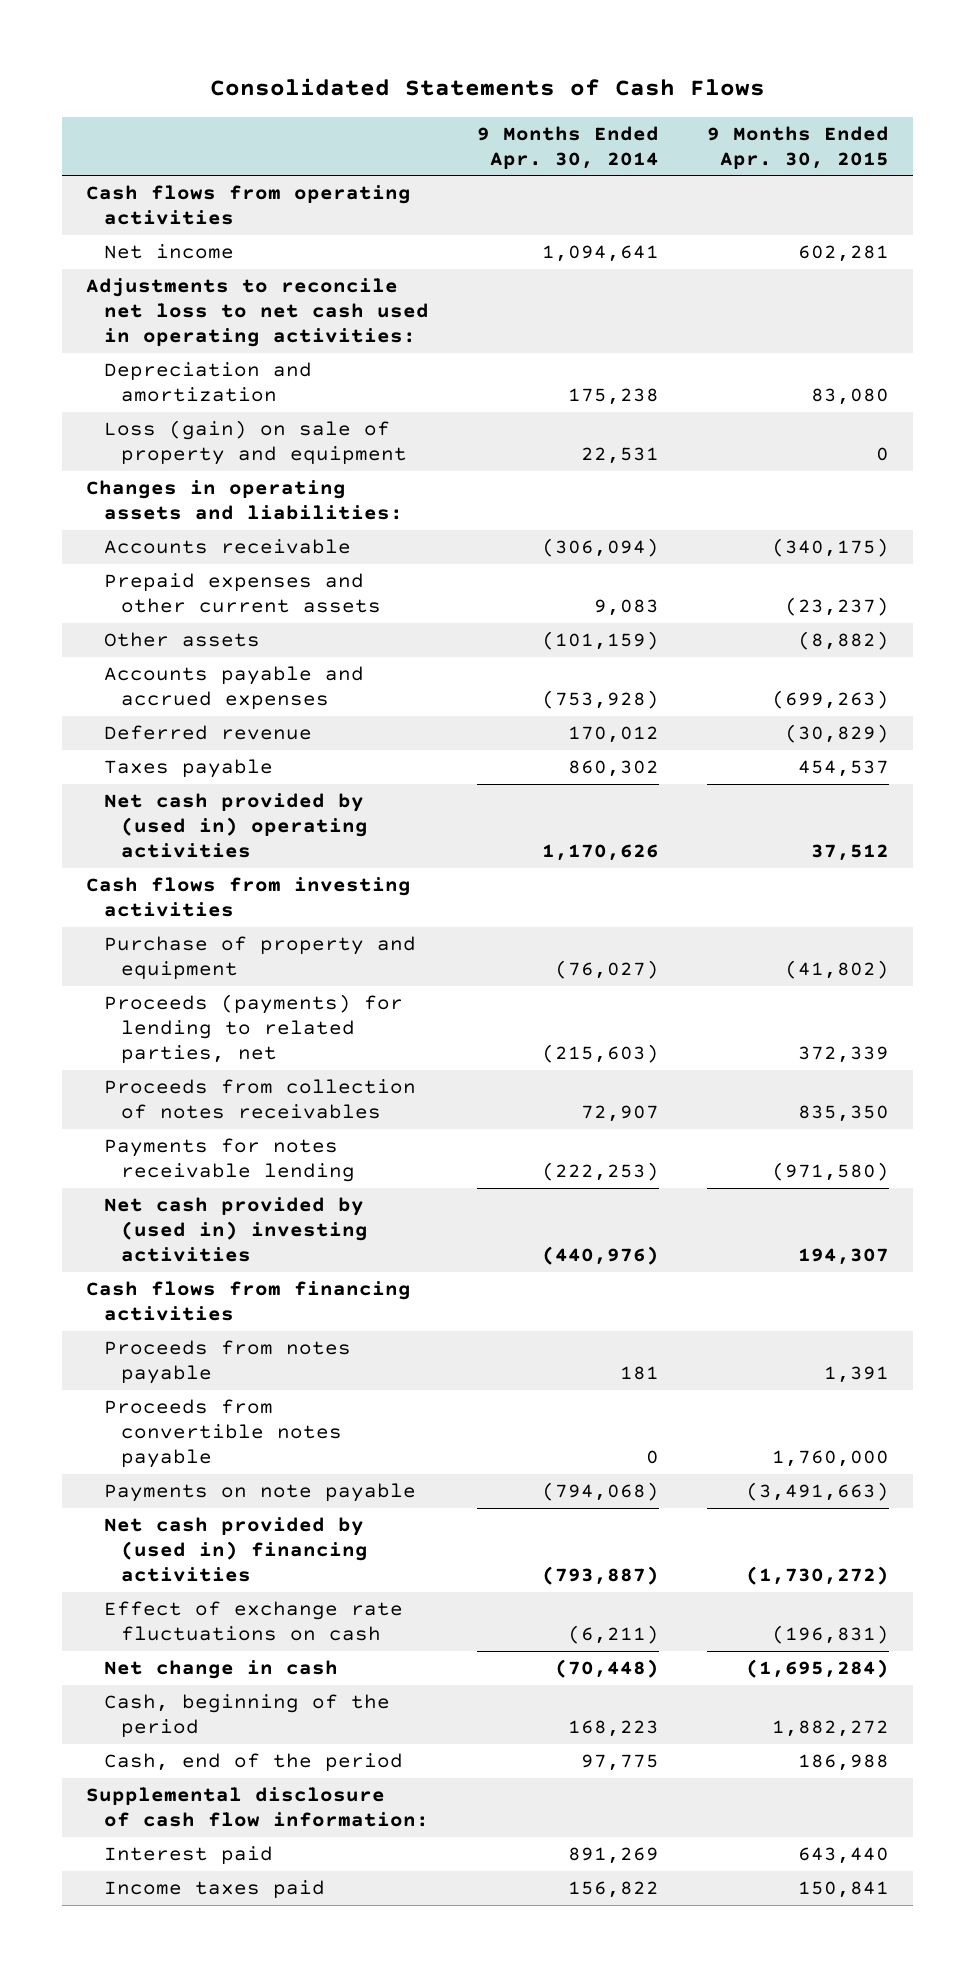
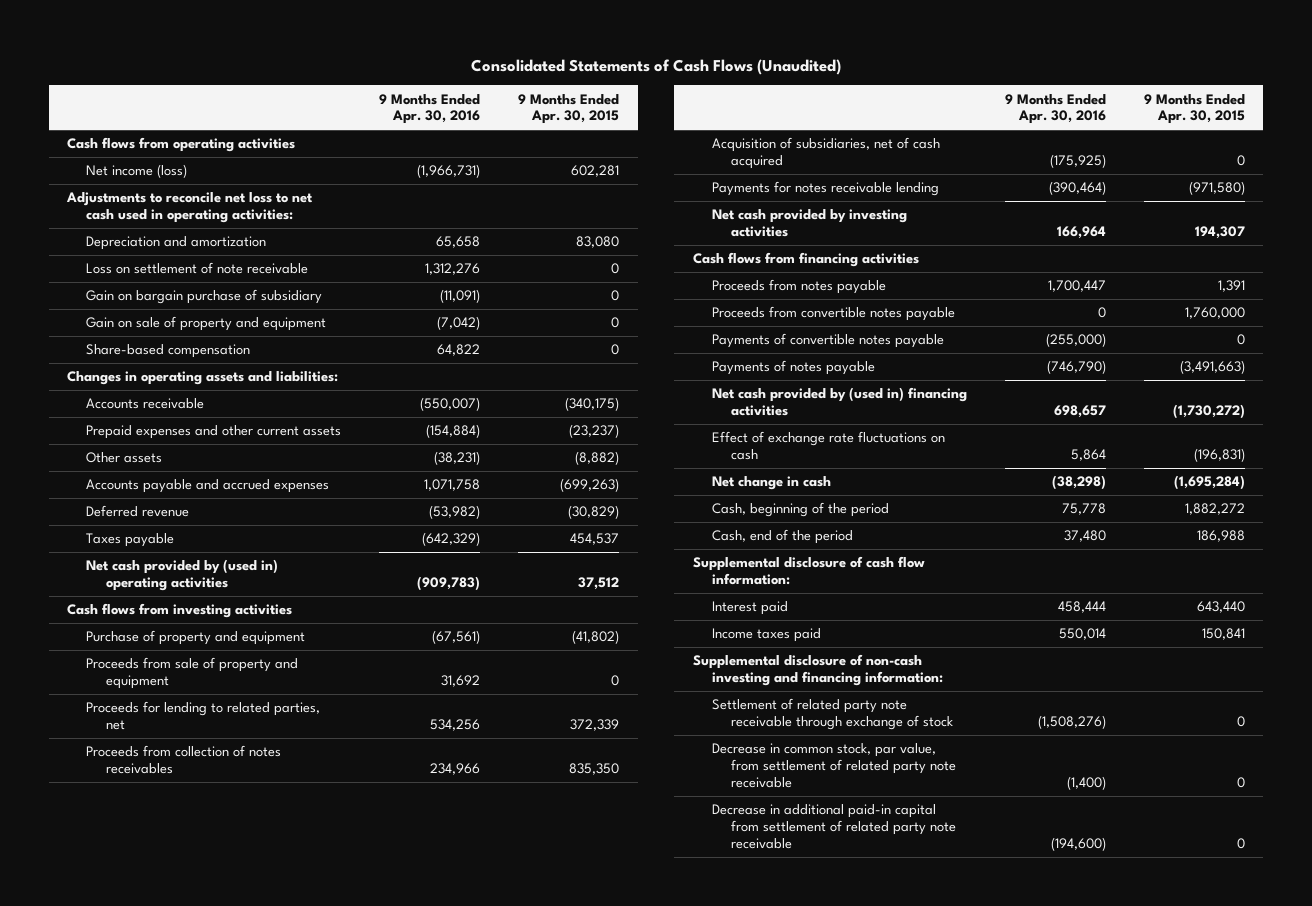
- Consolidated Statements of Cash Flows
+ Consolidated Statements of Cash Flows (Unaudited)
- | 9 Months Ended Apr. 30, 2014 | 9 Months Ended Apr. 30, 2015
+ | 9 Months Ended Apr. 30, 2016 | 9 Months Ended Apr. 30, 2015
- Net income | 1,094,641 | 602,281
+ Net income (loss) | (1,966,731) | 602,281
- Loss (gain) on sale of property and equipment | 22,531 | 0
+ Loss on settlement of note receivable | 1,312,276 | 0
+ Gain on bargain purchase of subsidiary | (11,091) | 0
+ Gain on sale of property and equipment | (7,042) | 0
+ Share-based compensation | 64,822 | 0
- Proceeds (payments) for lending to related parties, net | (215,603) | 372,339
+ Proceeds from sale of property and equipment | 31,692 | 0
+ Proceeds for lending to related parties, net | 534,256 | 372,339
+ Acquisition of subsidiaries, net of cash acquired | (175,925) | 0
- Net cash provided by (used in) investing activities | (440,976) | 194,307
+ Net cash provided by investing activities | 166,964 | 194,307
- Payments on note payable | (794,068) | (3,491,663)
+ Payments of convertible notes payable | (255,000) | 0
+ Payments of notes payable | (746,790) | (3,491,663)
+ Supplemental disclosure of non-cash investing and financing information:
+ Settlement of related party note receivable through exchange of stock | (1,508,276) | 0
+ Decrease in common stock, par value, from settlement of related party note receivable | (1,400) | 0
+ Decrease in additional paid-in capital from settlement of related party note receivable | (194,600) | 0

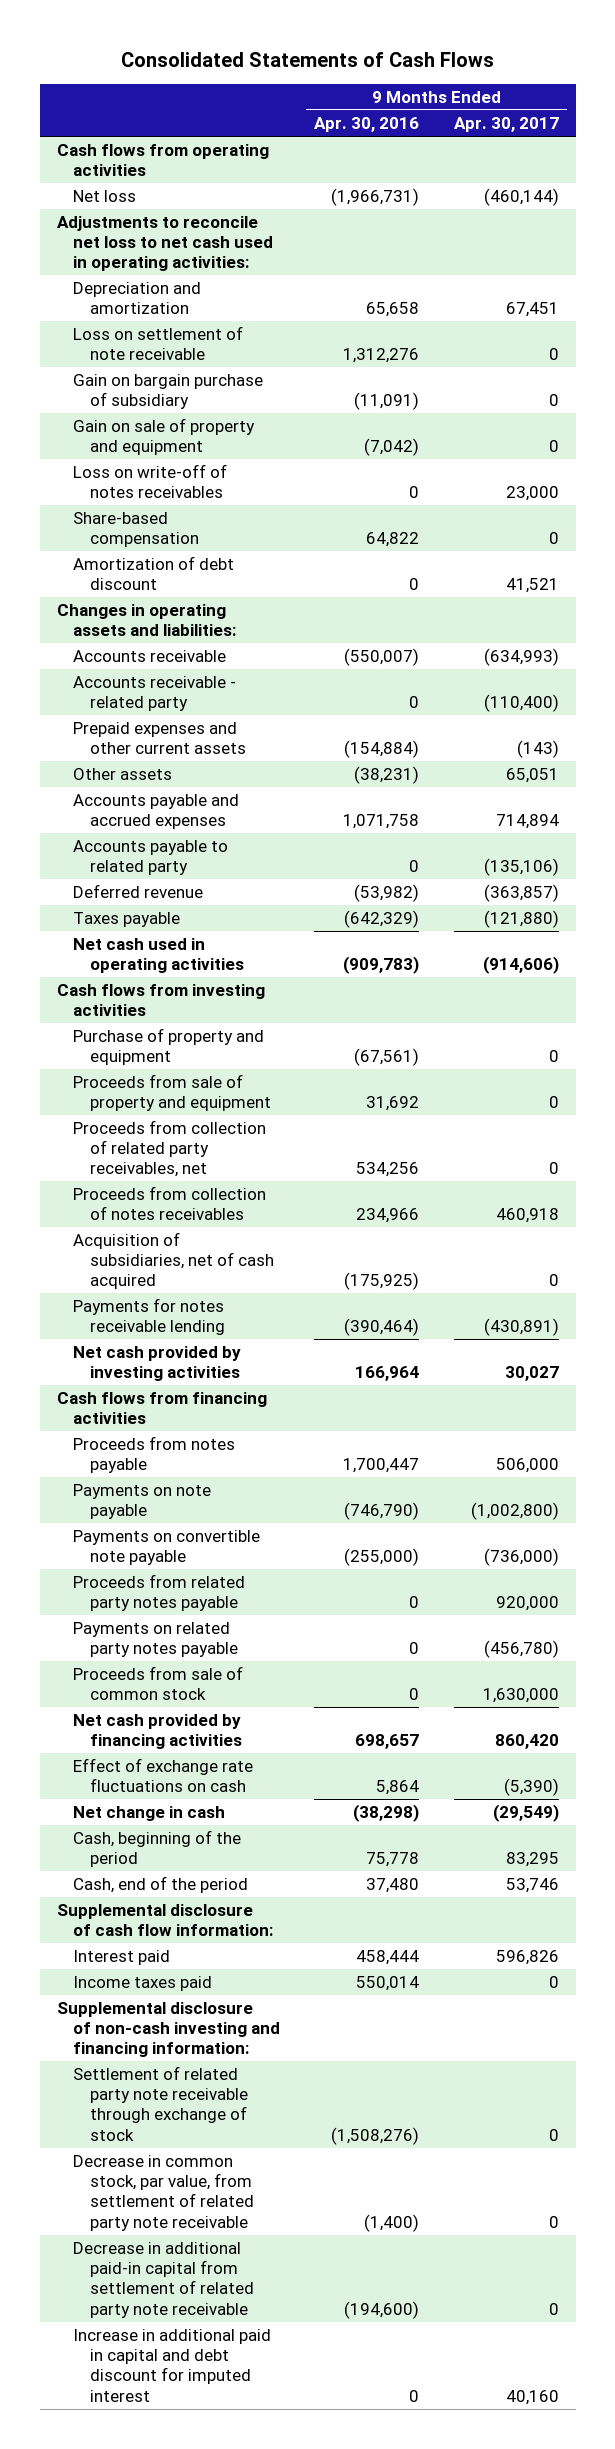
- Consolidated Statements of Cash Flows (Unaudited)
+ Consolidated Statements of Cash Flows
- | 9 Months Ended Apr. 30, 2016 | 9 Months Ended Apr. 30, 2015
+ | 9 Months Ended Apr. 30, 2016 | 9 Months Ended Apr. 30, 2017
- Net income (loss) | (1,966,731) | 602,281
+ Net loss | (1,966,731) | (460,144)
+ Loss on write-off of notes receivables | 0 | 23,000
+ Amortization of debt discount | 0 | 41,521
+ Accounts receivable - related party | 0 | (110,400)
+ Accounts payable to related party | 0 | (135,106)
- Net cash provided by (used in) operating activities | (909,783) | 37,512
+ Net cash used in operating activities | (909,783) | (914,606)
- Proceeds for lending to related parties, net | 534,256 | 372,339
+ Proceeds from collection of related party receivables, net | 534,256 | 0
- Proceeds from convertible notes payable | 0 | 1,760,000
- Payments of convertible notes payable | (255,000) | 0
- Payments of notes payable | (746,790) | (3,491,663)
- Net cash provided by (used in) financing activities | 698,657 | (1,730,272)
+ Payments on note payable | (746,790) | (1,002,800)
+ Payments on convertible note payable | (255,000) | (736,000)
+ Proceeds from related party notes payable | 0 | 920,000
+ Payments on related party notes payable | 0 | (456,780)
+ Proceeds from sale of common stock | 0 | 1,630,000
+ Net cash provided by financing activities | 698,657 | 860,420
+ Increase in additional paid in capital and debt discount for imputed interest | 0 | 40,160

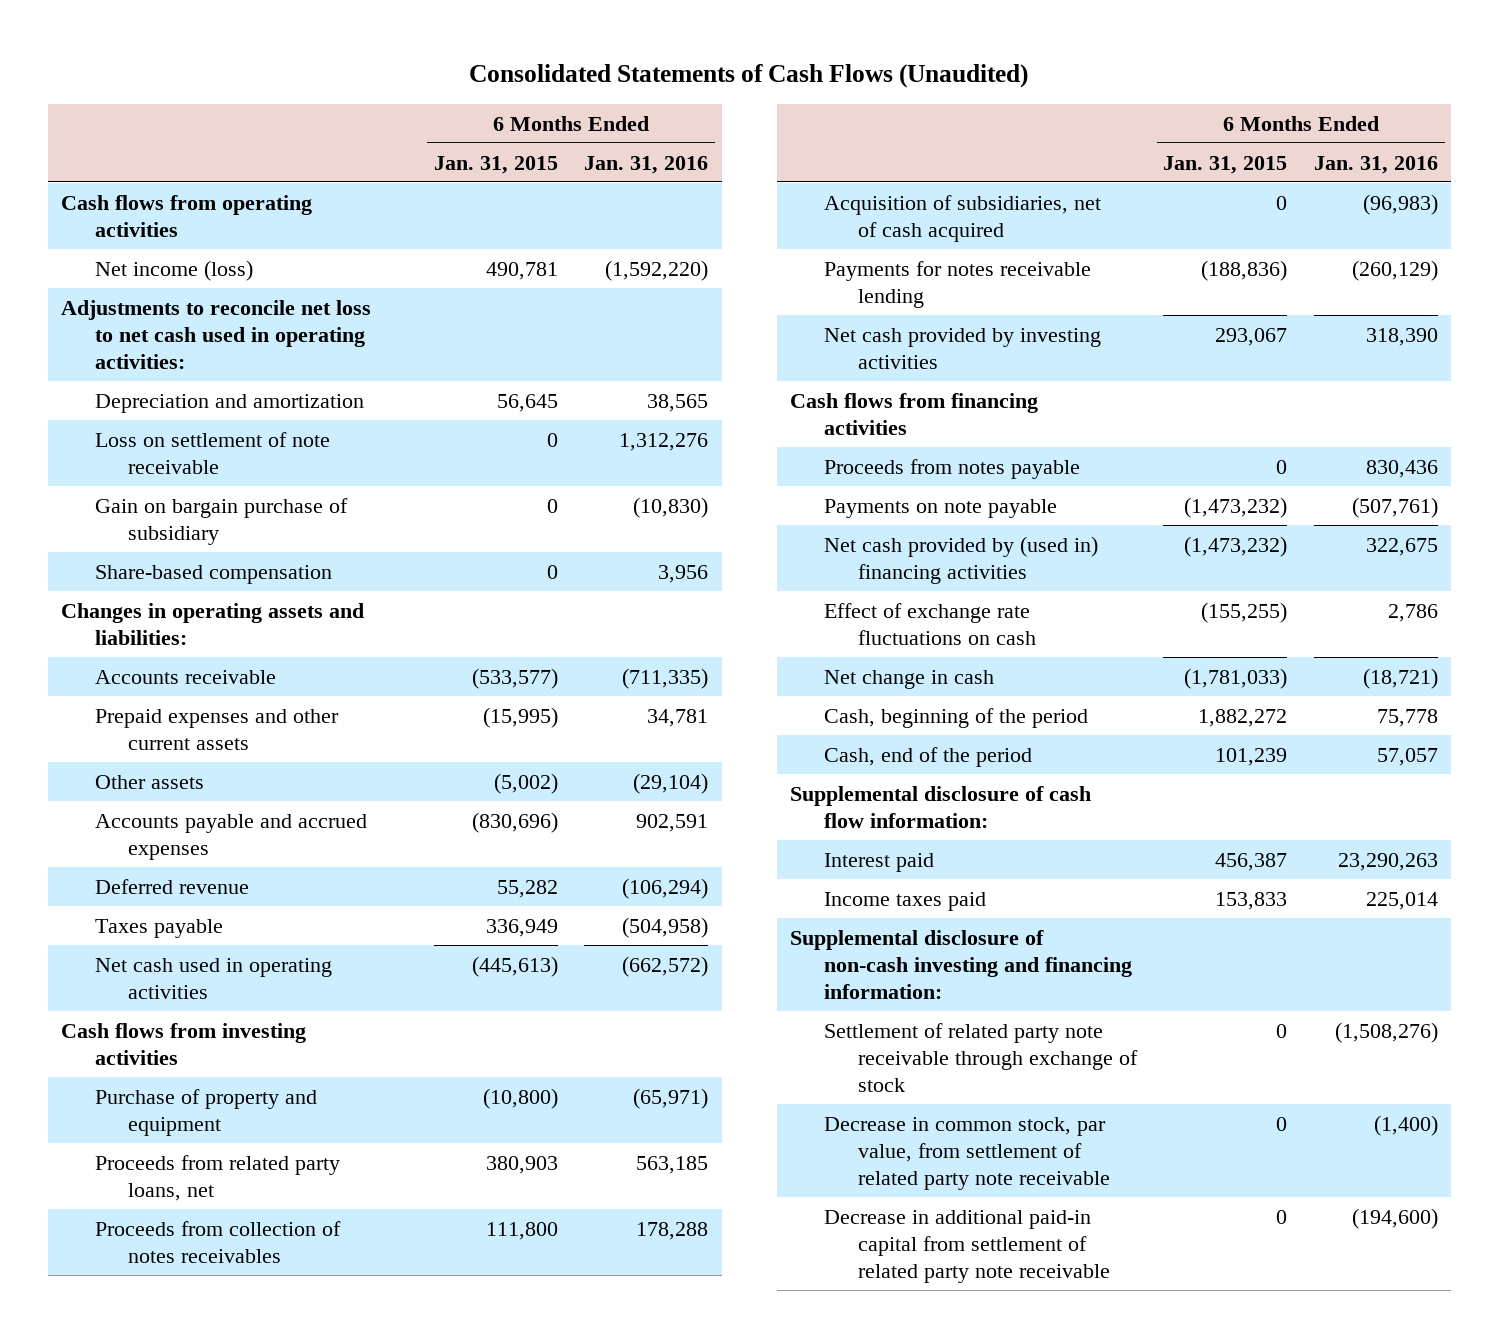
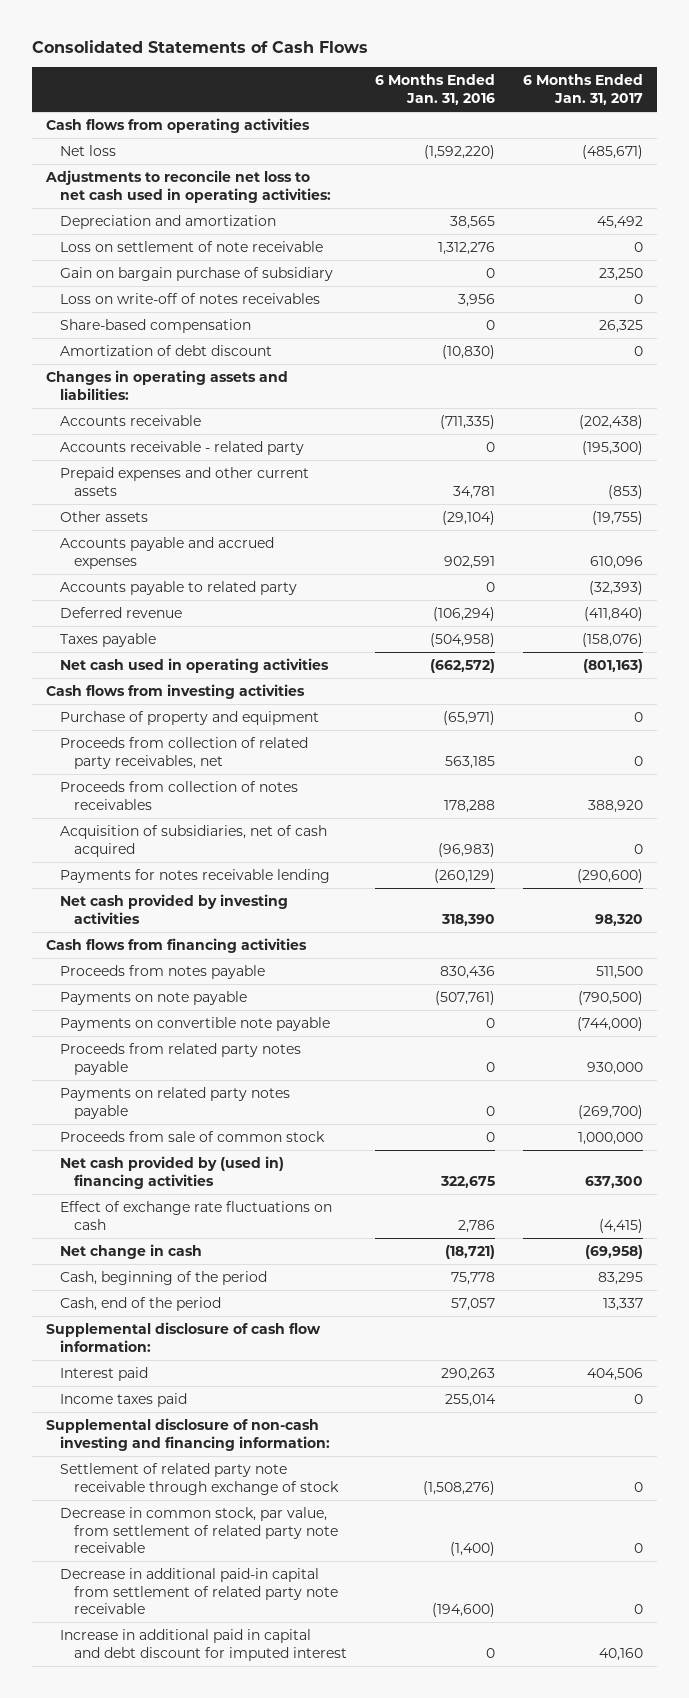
- Consolidated Statements of Cash Flows (Unaudited)
+ Consolidated Statements of Cash Flows
- | 6 Months Ended Jan. 31, 2015 | 6 Months Ended Jan. 31, 2016
+ | 6 Months Ended Jan. 31, 2016 | 6 Months Ended Jan. 31, 2017
- Net income (loss) | 490,781 | (1,592,220)
+ Net loss | (1,592,220) | (485,671)
- Gain on bargain purchase of subsidiary | 0 | (10,830)
- Share-based compensation | 0 | 3,956
+ Gain on bargain purchase of subsidiary | 0 | 23,250
+ Loss on write-off of notes receivables | 3,956 | 0
+ Share-based compensation | 0 | 26,325
+ Amortization of debt discount | (10,830) | 0
+ Accounts receivable - related party | 0 | (195,300)
+ Accounts payable to related party | 0 | (32,393)
- Proceeds from related party loans, net | 380,903 | 563,185
+ Proceeds from collection of related party receivables, net | 563,185 | 0
+ Payments on convertible note payable | 0 | (744,000)
+ Proceeds from related party notes payable | 0 | 930,000
+ Payments on related party notes payable | 0 | (269,700)
+ Proceeds from sale of common stock | 0 | 1,000,000
- Interest paid | 456,387 | 23,290,263
- Income taxes paid | 153,833 | 225,014
+ Interest paid | 290,263 | 404,506
+ Income taxes paid | 255,014 | 0
+ Increase in additional paid in capital and debt discount for imputed interest | 0 | 40,160

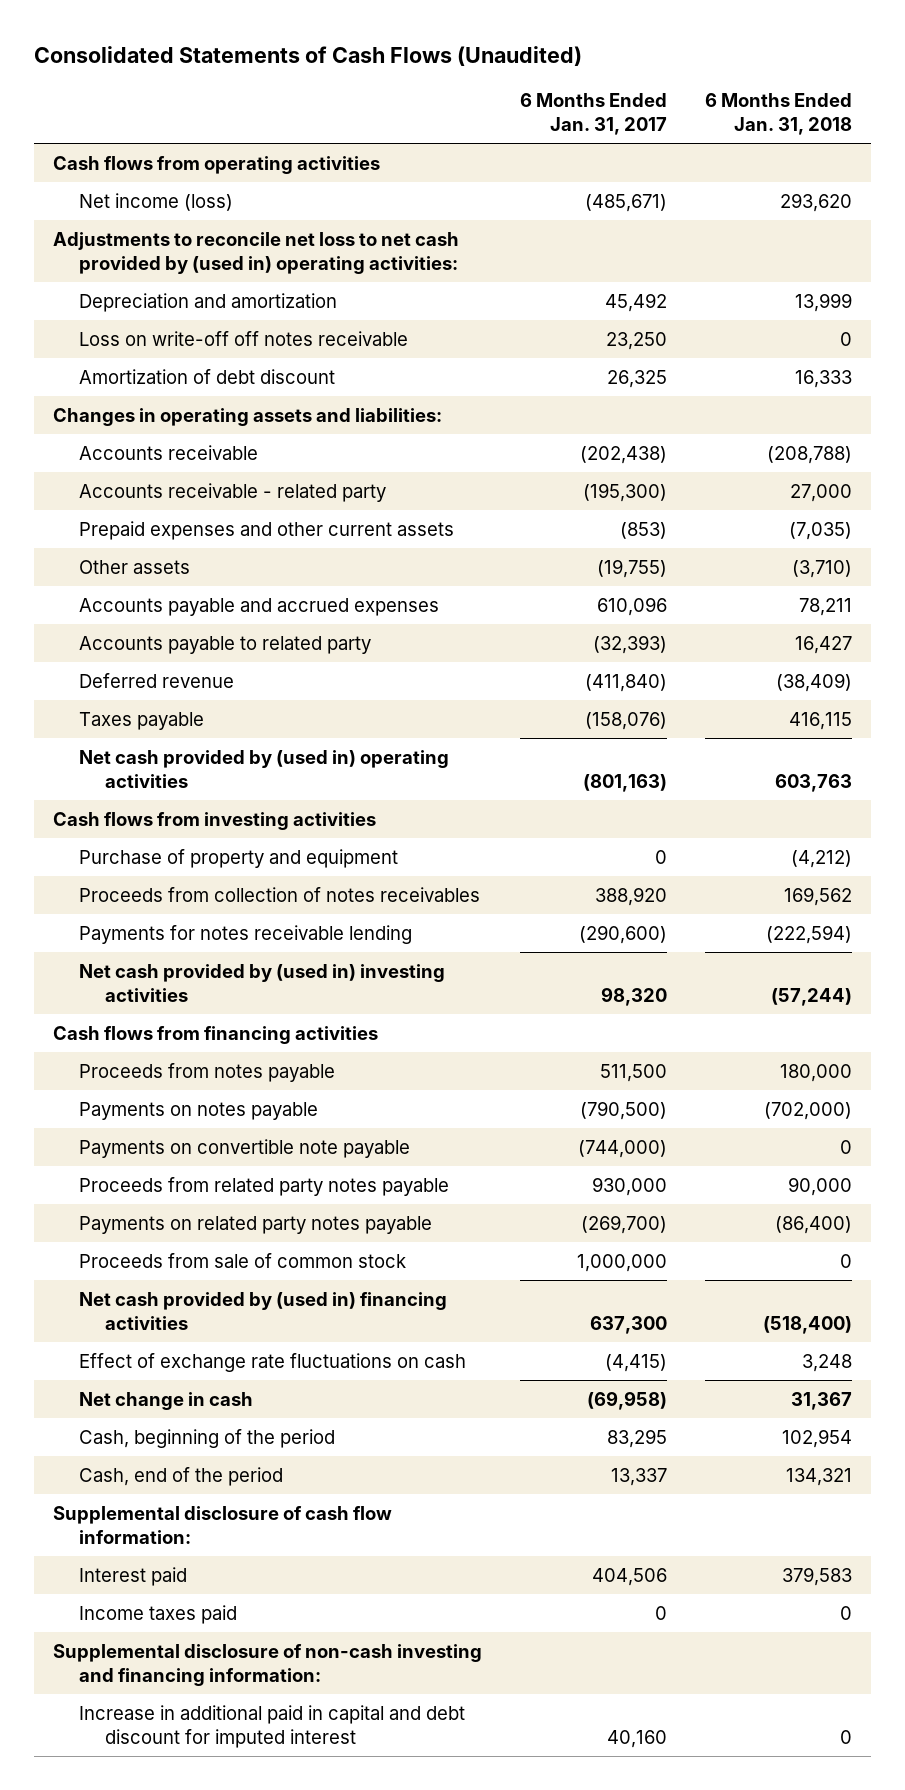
- Consolidated Statements of Cash Flows
+ Consolidated Statements of Cash Flows (Unaudited)
- | 6 Months Ended Jan. 31, 2016 | 6 Months Ended Jan. 31, 2017
+ | 6 Months Ended Jan. 31, 2017 | 6 Months Ended Jan. 31, 2018
- Net loss | (1,592,220) | (485,671)
- Adjustments to reconcile net loss to net cash used in operating activities:
+ Net income (loss) | (485,671) | 293,620
+ Adjustments to reconcile net loss to net cash provided by (used in) operating activities:
- Loss on settlement of note receivable | 1,312,276 | 0
- Gain on bargain purchase of subsidiary | 0 | 23,250
- Loss on write-off of notes receivables | 3,956 | 0
- Share-based compensation | 0 | 26,325
- Amortization of debt discount | (10,830) | 0
+ Loss on write-off off notes receivable | 23,250 | 0
+ Amortization of debt discount | 26,325 | 16,333
- Net cash used in operating activities | (662,572) | (801,163)
+ Net cash provided by (used in) operating activities | (801,163) | 603,763
- Proceeds from collection of related party receivables, net | 563,185 | 0
- Acquisition of subsidiaries, net of cash acquired | (96,983) | 0
- Net cash provided by investing activities | 318,390 | 98,320
+ Net cash provided by (used in) investing activities | 98,320 | (57,244)
- Payments on note payable | (507,761) | (790,500)
+ Payments on notes payable | (790,500) | (702,000)
- Settlement of related party note receivable through exchange of stock | (1,508,276) | 0
- Decrease in common stock, par value, from settlement of related party note receivable | (1,400) | 0
- Decrease in additional paid-in capital from settlement of related party note receivable | (194,600) | 0

